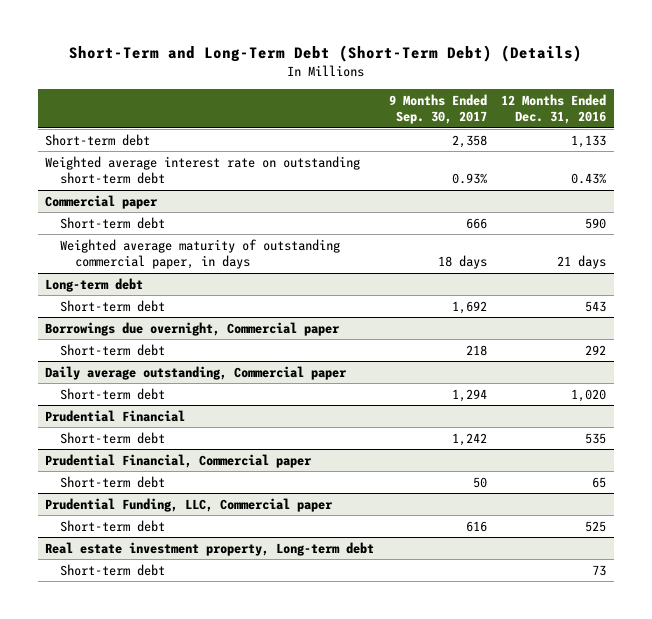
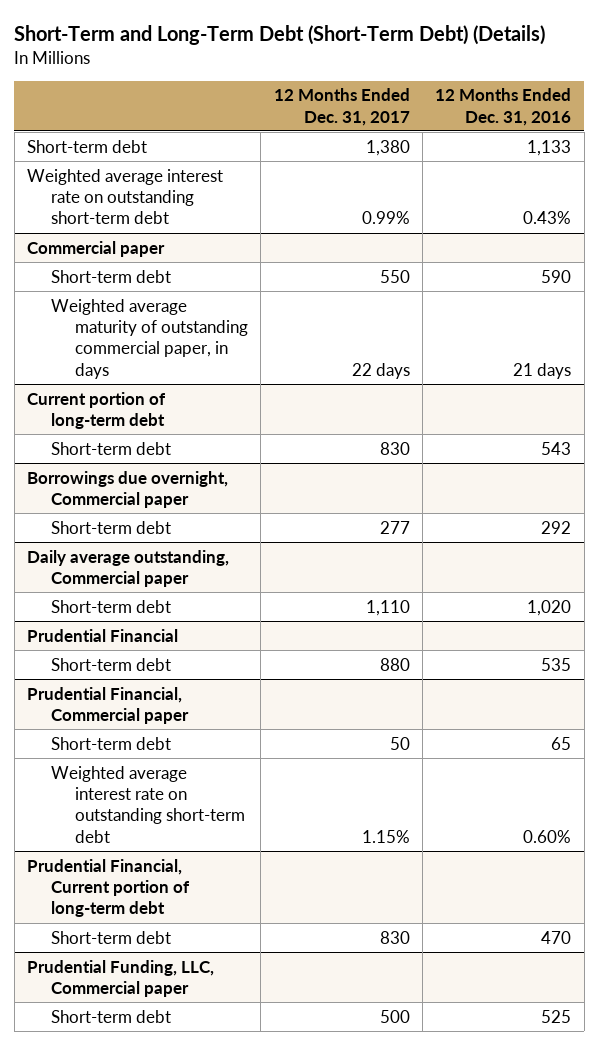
- | 9 Months Ended Sep. 30, 2017 | 12 Months Ended Dec. 31, 2016
+ | 12 Months Ended Dec. 31, 2017 | 12 Months Ended Dec. 31, 2016
- Long-term debt
+ Current portion of long-term debt
@ Prudential Financial, Commercial paper
+ Weighted average interest rate on outstanding short-term debt | 1.15% | 0.60%
+ Prudential Financial, Current portion of long-term debt
+ Short-term debt | 830 | 470
- Real estate investment property, Long-term debt
- Short-term debt | | 73

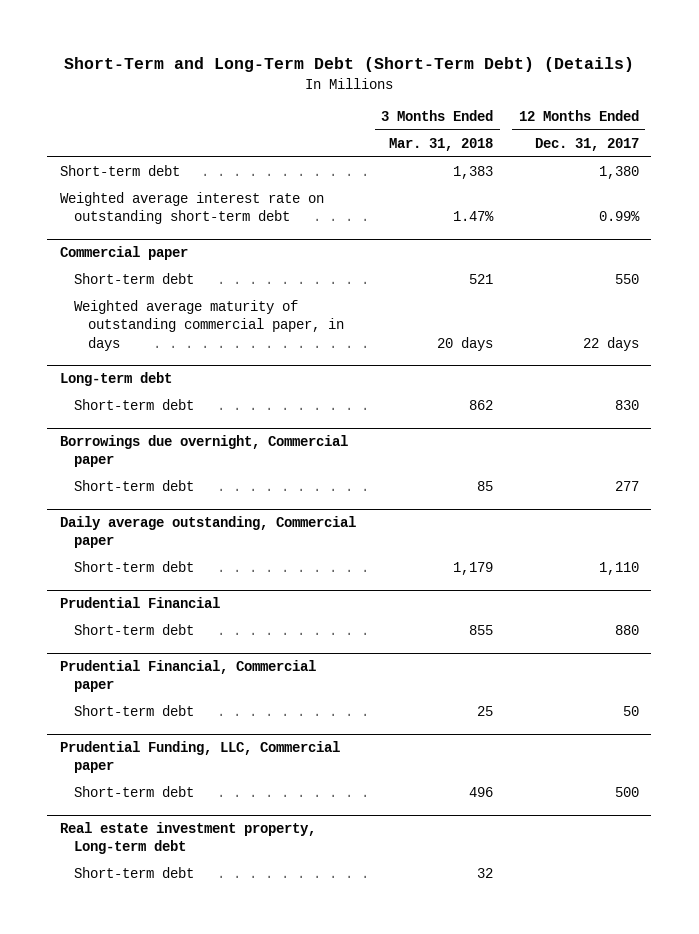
- | 12 Months Ended Dec. 31, 2017 | 12 Months Ended Dec. 31, 2016
+ | 3 Months Ended Mar. 31, 2018 | 12 Months Ended Dec. 31, 2017
- Current portion of long-term debt
+ Long-term debt
@ Prudential Financial, Commercial paper
- Weighted average interest rate on outstanding short-term debt | 1.15% | 0.60%
- Prudential Financial, Current portion of long-term debt
- Short-term debt | 830 | 470
+ Real estate investment property, Long-term debt
+ Short-term debt | 32 |

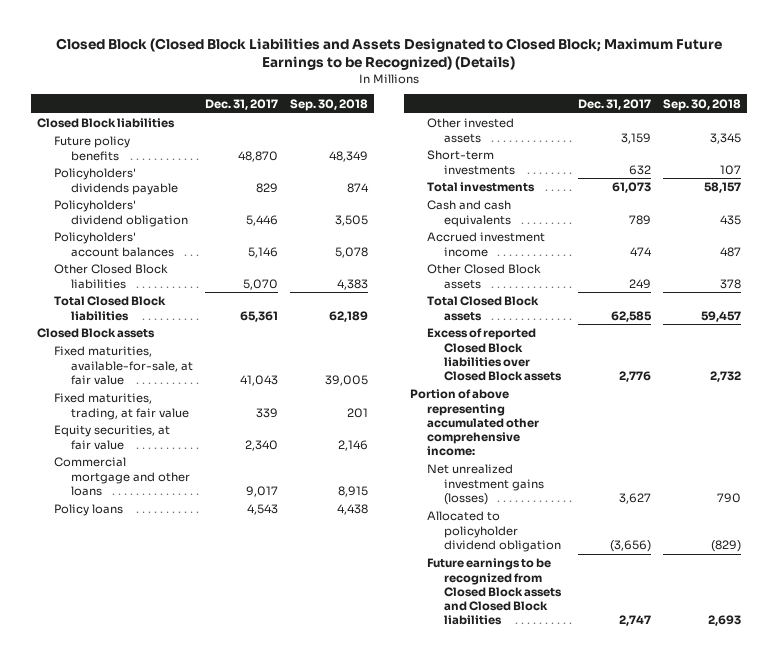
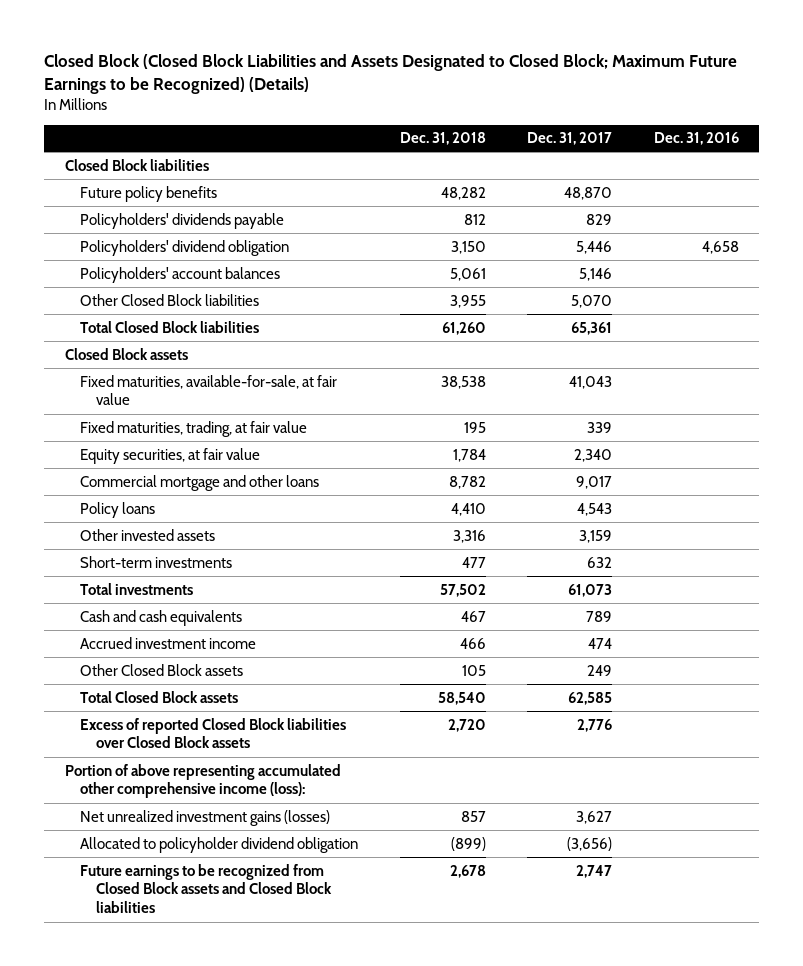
- | Dec. 31, 2017 | Sep. 30, 2018
+ | Dec. 31, 2018 | Dec. 31, 2017 | Dec. 31, 2016
- Portion of above representing accumulated other comprehensive income:
+ Portion of above representing accumulated other comprehensive income (loss):

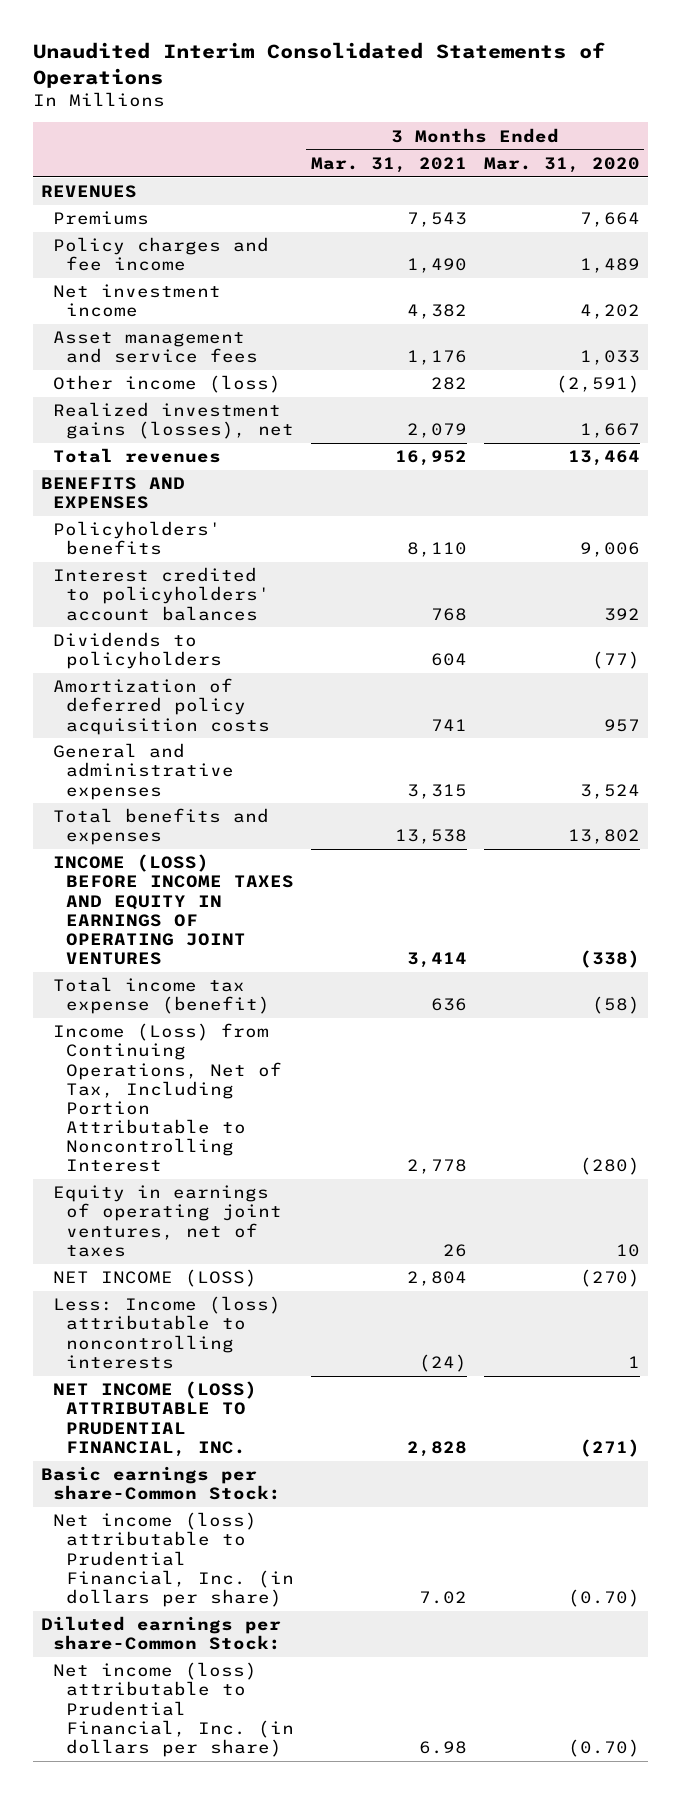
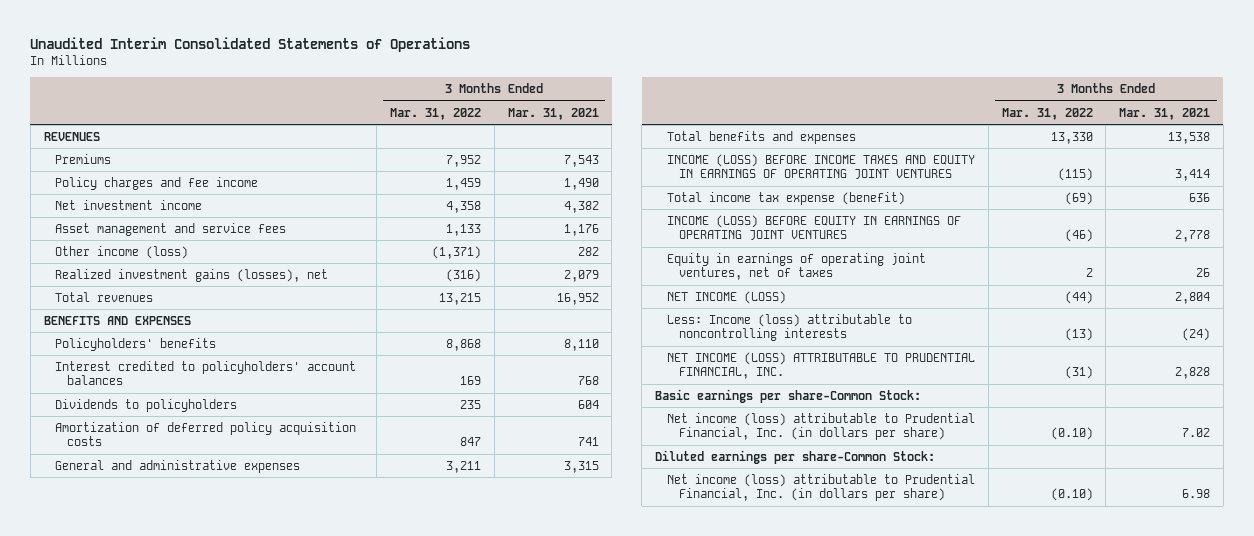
- | 3 Months Ended Mar. 31, 2021 | 3 Months Ended Mar. 31, 2020
+ | 3 Months Ended Mar. 31, 2022 | 3 Months Ended Mar. 31, 2021
- Income (Loss) from Continuing Operations, Net of Tax, Including Portion Attributable to Noncontrolling Interest | 2,778 | (280)
+ INCOME (LOSS) BEFORE EQUITY IN EARNINGS OF OPERATING JOINT VENTURES | (46) | 2,778

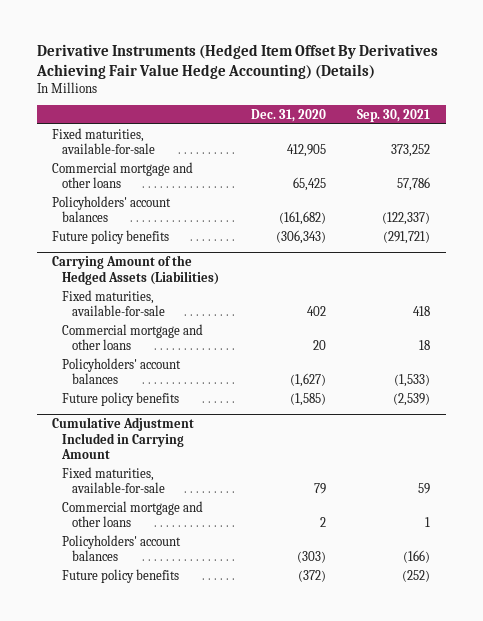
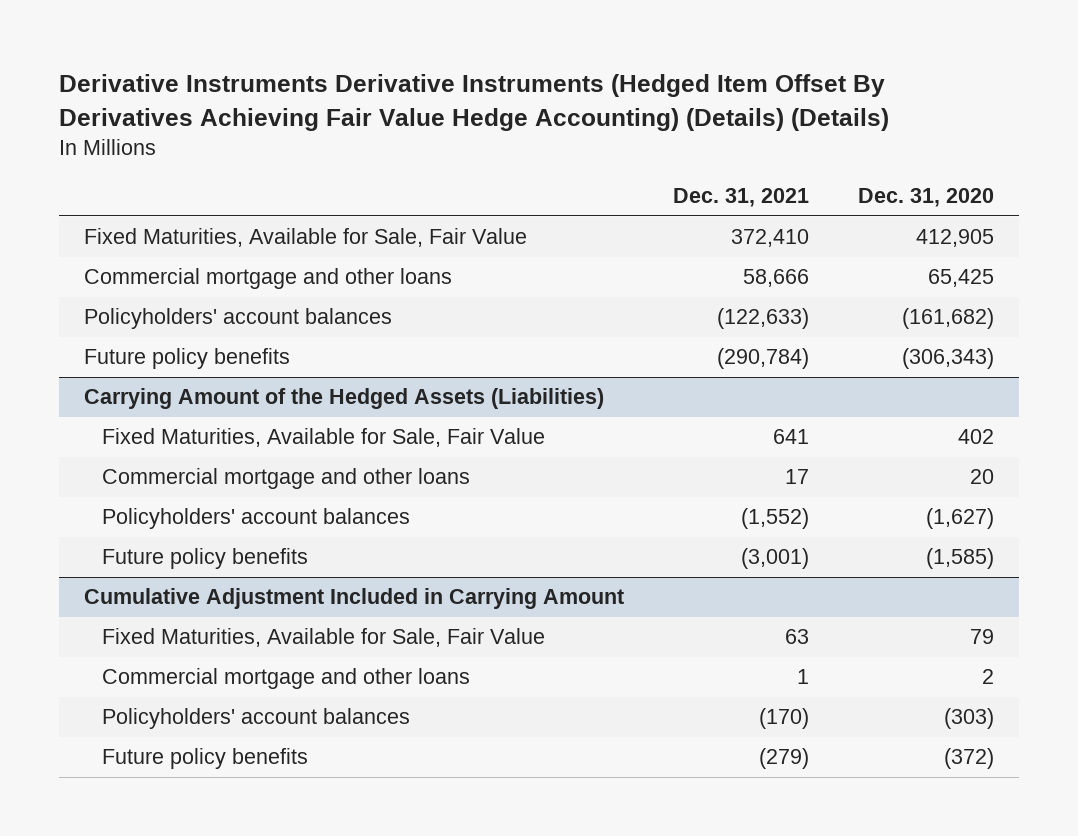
- Derivative Instruments (Hedged Item Offset By Derivatives Achieving Fair Value Hedge Accounting) (Details)
+ Derivative Instruments Derivative Instruments (Hedged Item Offset By Derivatives Achieving Fair Value Hedge Accounting) (Details) (Details)
- | Dec. 31, 2020 | Sep. 30, 2021
+ | Dec. 31, 2021 | Dec. 31, 2020
- Fixed maturities, available-for-sale | 412,905 | 373,252
+ Fixed Maturities, Available for Sale, Fair Value | 372,410 | 412,905
@ Carrying Amount of the Hedged Assets (Liabilities)
- Fixed maturities, available-for-sale | 402 | 418
+ Fixed Maturities, Available for Sale, Fair Value | 641 | 402
@ Cumulative Adjustment Included in Carrying Amount
- Fixed maturities, available-for-sale | 79 | 59
+ Fixed Maturities, Available for Sale, Fair Value | 63 | 79

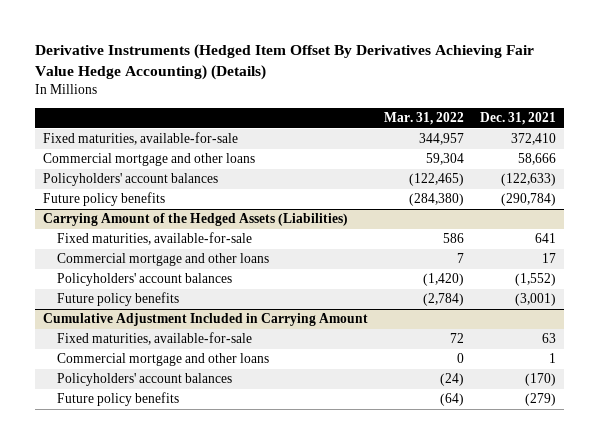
- Derivative Instruments Derivative Instruments (Hedged Item Offset By Derivatives Achieving Fair Value Hedge Accounting) (Details) (Details)
+ Derivative Instruments (Hedged Item Offset By Derivatives Achieving Fair Value Hedge Accounting) (Details)
- | Dec. 31, 2021 | Dec. 31, 2020
+ | Mar. 31, 2022 | Dec. 31, 2021
- Fixed Maturities, Available for Sale, Fair Value | 372,410 | 412,905
+ Fixed maturities, available-for-sale | 344,957 | 372,410
@ Carrying Amount of the Hedged Assets (Liabilities)
- Fixed Maturities, Available for Sale, Fair Value | 641 | 402
+ Fixed maturities, available-for-sale | 586 | 641
@ Cumulative Adjustment Included in Carrying Amount
- Fixed Maturities, Available for Sale, Fair Value | 63 | 79
+ Fixed maturities, available-for-sale | 72 | 63

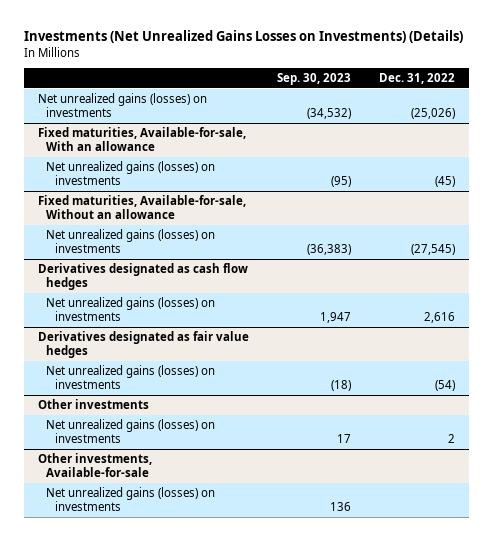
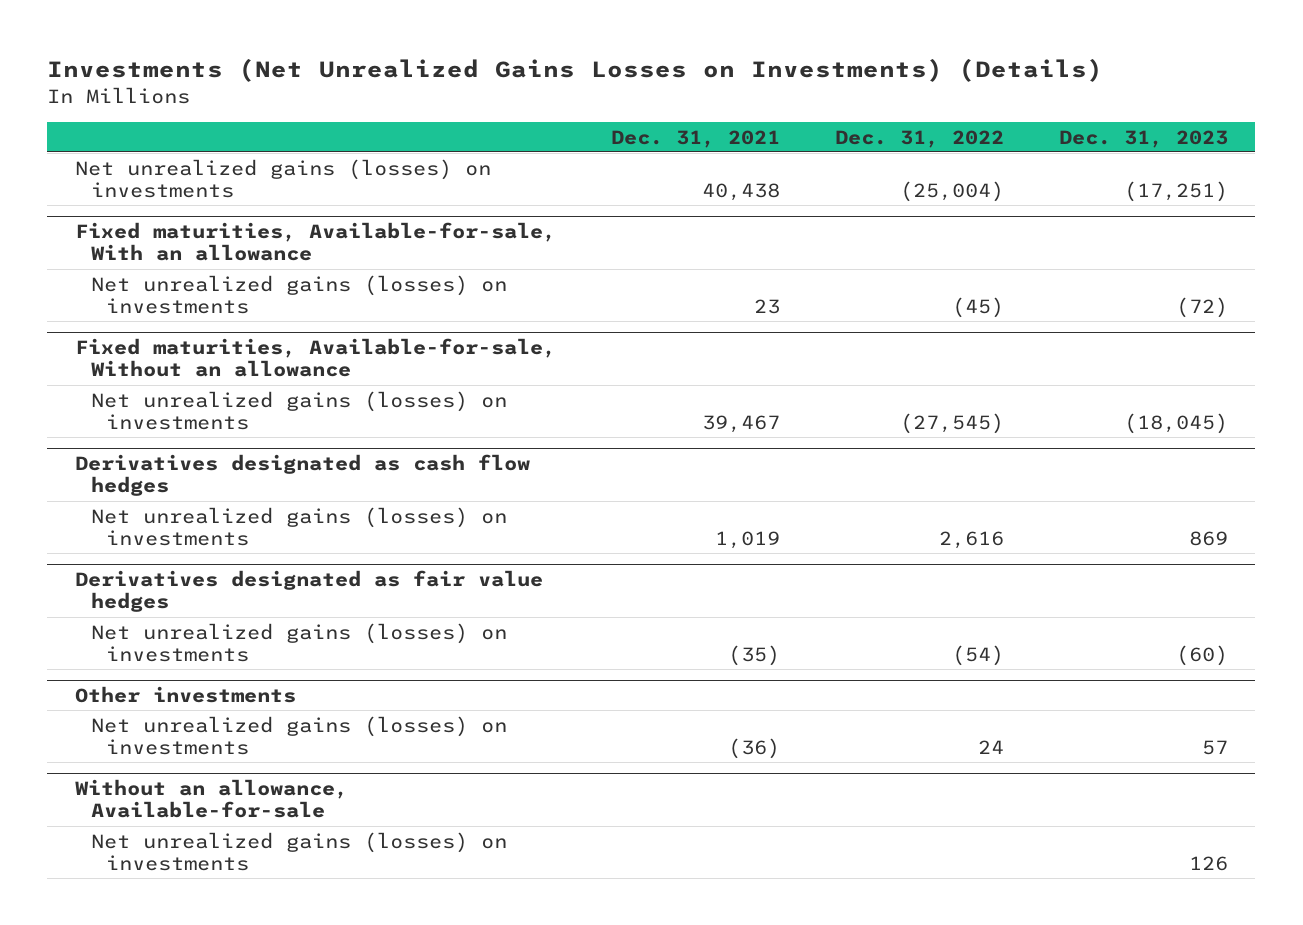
- | Sep. 30, 2023 | Dec. 31, 2022
+ | Dec. 31, 2021 | Dec. 31, 2022 | Dec. 31, 2023
- Net unrealized gains (losses) on investments | (34,532) | (25,026)
+ Net unrealized gains (losses) on investments | 40,438 | (25,004) | (17,251)
@ Other investments
- Net unrealized gains (losses) on investments | 17 | 2
- Other investments, Available-for-sale
@ Other investments
+ Net unrealized gains (losses) on investments | (36) | 24 | 57
+ Without an allowance, Available-for-sale

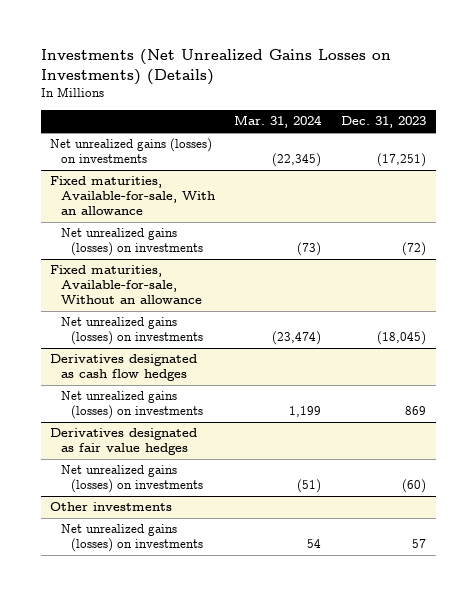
- | Dec. 31, 2021 | Dec. 31, 2022 | Dec. 31, 2023
+ | Mar. 31, 2024 | Dec. 31, 2023
- Without an allowance, Available-for-sale
- Net unrealized gains (losses) on investments | | | 126

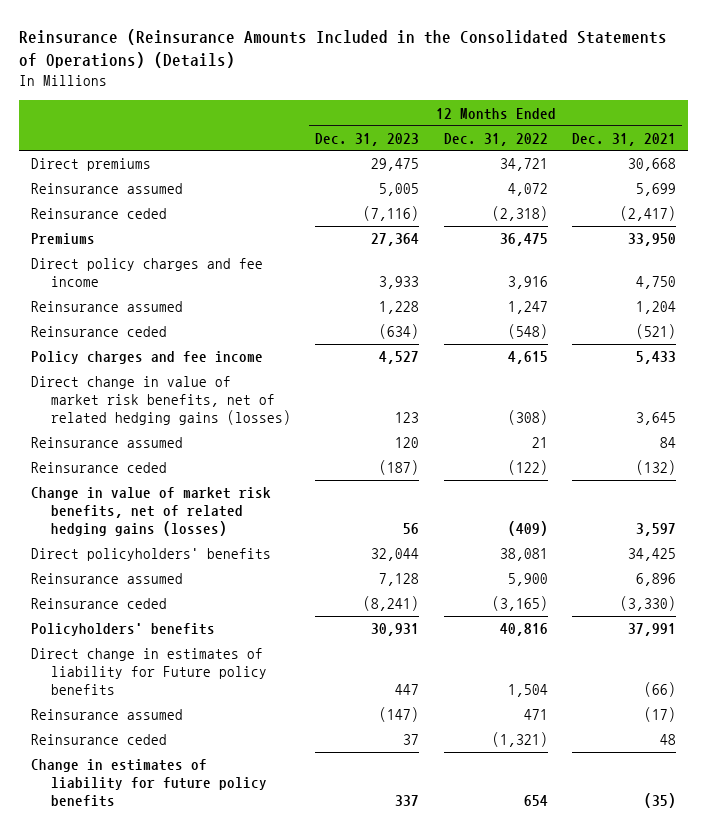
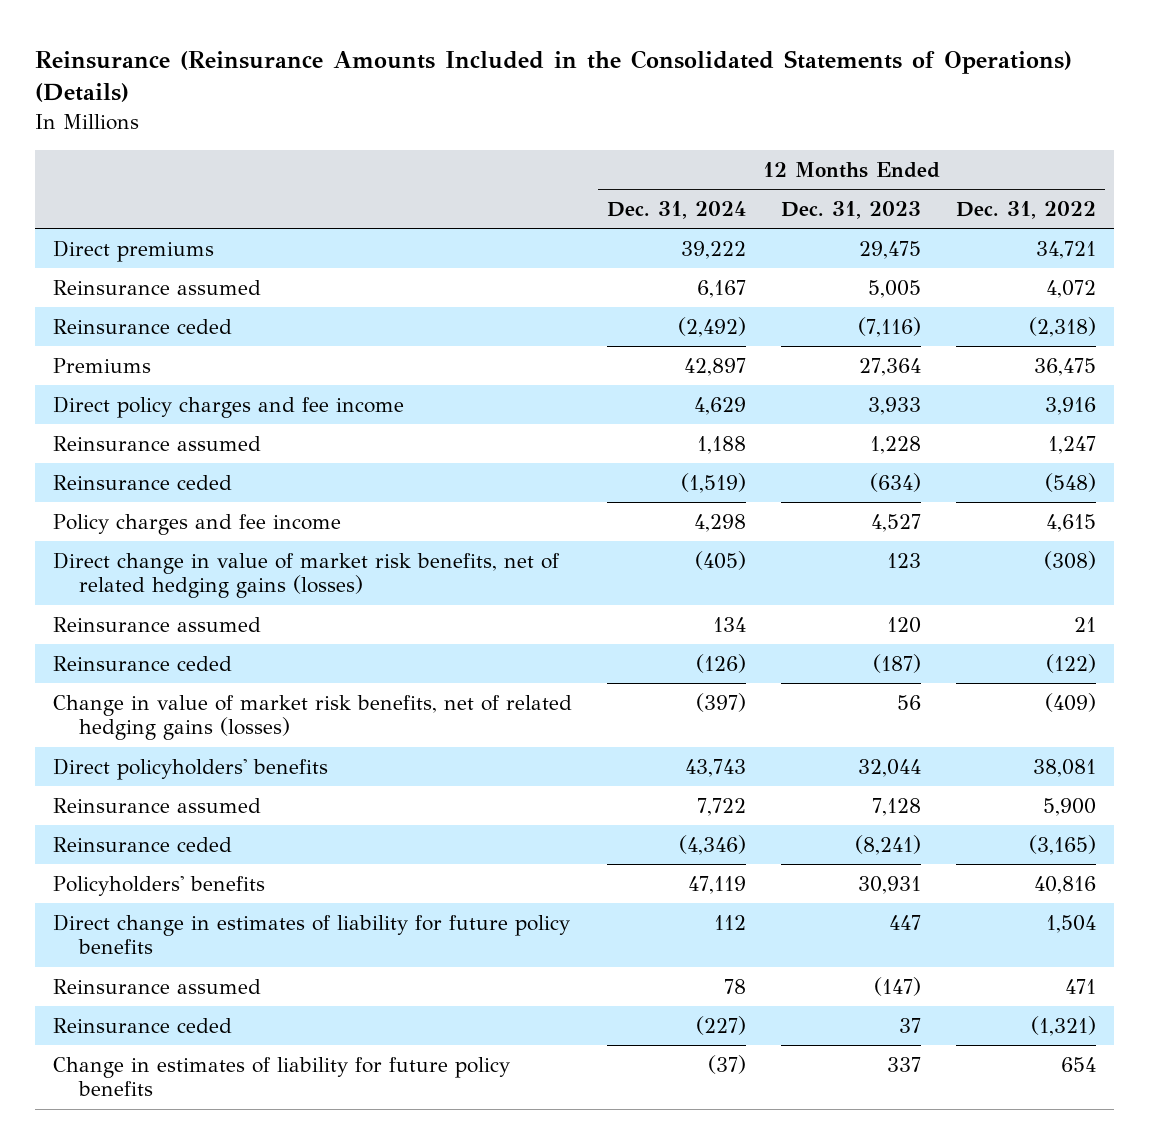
- | 12 Months Ended Dec. 31, 2023 | 12 Months Ended Dec. 31, 2022 | 12 Months Ended Dec. 31, 2021
+ | 12 Months Ended Dec. 31, 2024 | 12 Months Ended Dec. 31, 2023 | 12 Months Ended Dec. 31, 2022
- Direct change in estimates of liability for Future policy benefits | 447 | 1,504 | (66)
+ Direct change in estimates of liability for future policy benefits | 112 | 447 | 1,504

